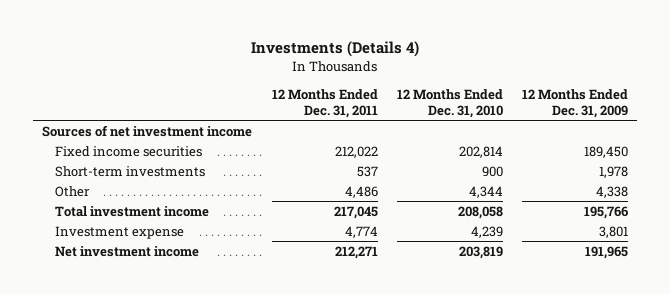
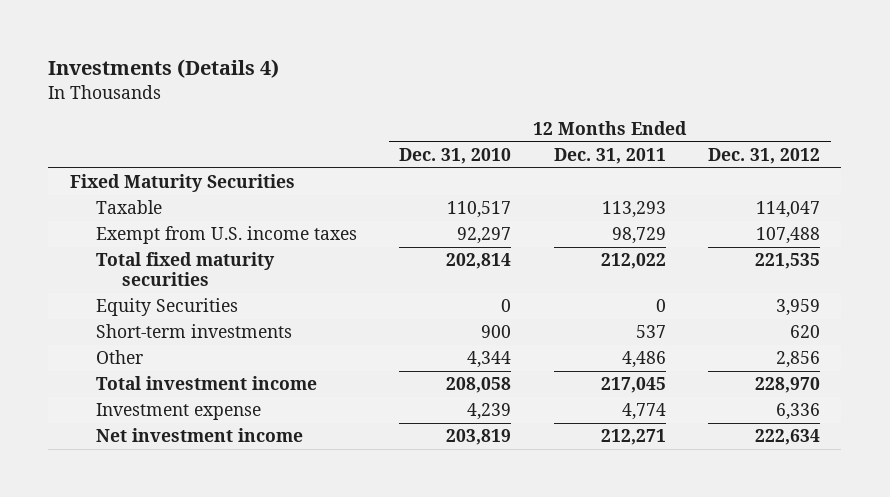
- | 12 Months Ended Dec. 31, 2011 | 12 Months Ended Dec. 31, 2010 | 12 Months Ended Dec. 31, 2009
+ | 12 Months Ended Dec. 31, 2010 | 12 Months Ended Dec. 31, 2011 | 12 Months Ended Dec. 31, 2012
- Sources of net investment income
- Fixed income securities | 212,022 | 202,814 | 189,450
+ Fixed Maturity Securities
+ Taxable | 110,517 | 113,293 | 114,047
+ Exempt from U.S. income taxes | 92,297 | 98,729 | 107,488
+ Total fixed maturity securities | 202,814 | 212,022 | 221,535
+ Equity Securities | 0 | 0 | 3,959

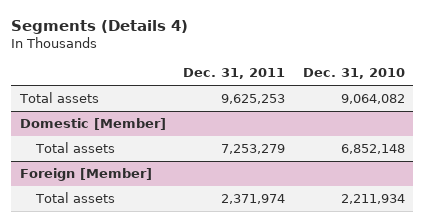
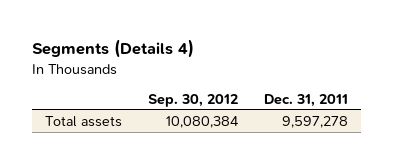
- | Dec. 31, 2011 | Dec. 31, 2010
+ | Sep. 30, 2012 | Dec. 31, 2011
- Total assets | 9,625,253 | 9,064,082
- Domestic [Member]
- Total assets | 7,253,279 | 6,852,148
- Foreign [Member]
- Total assets | 2,371,974 | 2,211,934
+ Total assets | 10,080,384 | 9,597,278

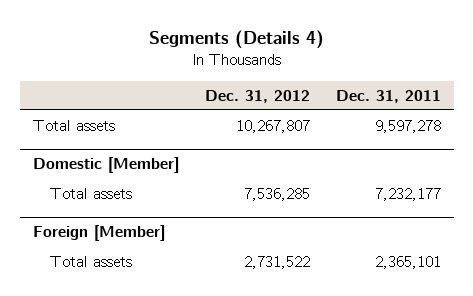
- | Sep. 30, 2012 | Dec. 31, 2011
+ | Dec. 31, 2012 | Dec. 31, 2011
+ Domestic [Member]
+ Total assets | 7,536,285 | 7,232,177
+ Foreign [Member]
+ Total assets | 2,731,522 | 2,365,101

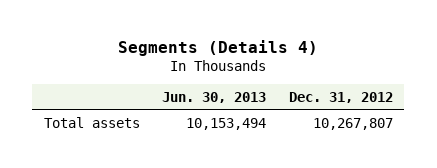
- | Dec. 31, 2012 | Dec. 31, 2011
+ | Jun. 30, 2013 | Dec. 31, 2012
- Domestic [Member]
- Total assets | 7,536,285 | 7,232,177
- Foreign [Member]
- Total assets | 2,731,522 | 2,365,101

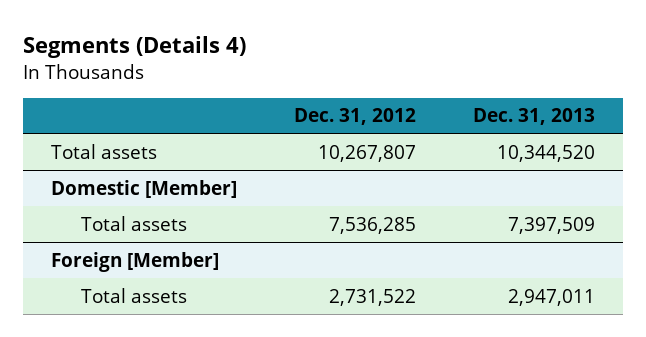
- | Jun. 30, 2013 | Dec. 31, 2012
+ | Dec. 31, 2012 | Dec. 31, 2013
+ Domestic [Member]
+ Total assets | 7,536,285 | 7,397,509
+ Foreign [Member]
+ Total assets | 2,731,522 | 2,947,011

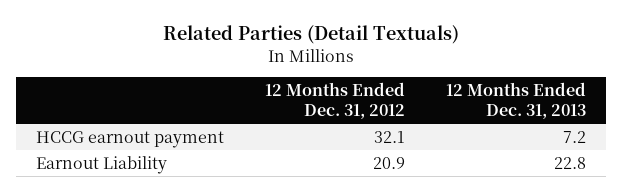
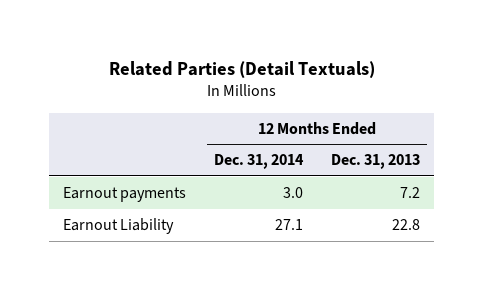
- | 12 Months Ended Dec. 31, 2012 | 12 Months Ended Dec. 31, 2013
+ | 12 Months Ended Dec. 31, 2014 | 12 Months Ended Dec. 31, 2013
- HCCG earnout payment | 32.1 | 7.2
+ Earnout payments | 3.0 | 7.2

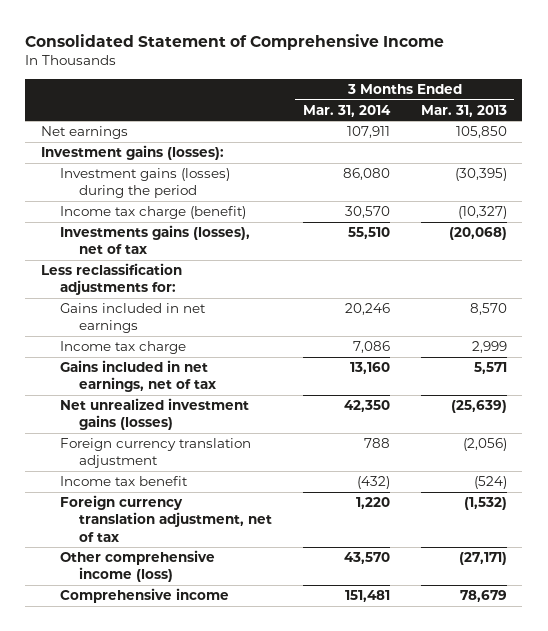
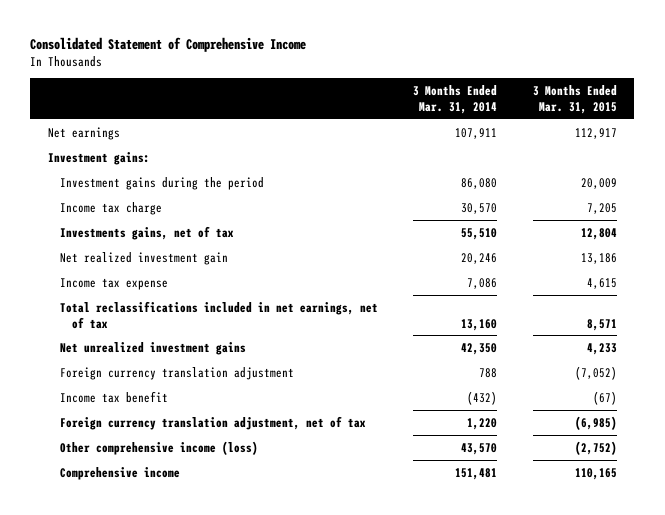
- | 3 Months Ended Mar. 31, 2014 | 3 Months Ended Mar. 31, 2013
+ | 3 Months Ended Mar. 31, 2014 | 3 Months Ended Mar. 31, 2015
- Investment gains (losses):
- Investment gains (losses) during the period | 86,080 | (30,395)
- Income tax charge (benefit) | 30,570 | (10,327)
- Investments gains (losses), net of tax | 55,510 | (20,068)
- Less reclassification adjustments for:
- Gains included in net earnings | 20,246 | 8,570
- Income tax charge | 7,086 | 2,999
- Gains included in net earnings, net of tax | 13,160 | 5,571
- Net unrealized investment gains (losses) | 42,350 | (25,639)
+ Investment gains:
+ Investment gains during the period | 86,080 | 20,009
+ Income tax charge | 30,570 | 7,205
+ Investments gains, net of tax | 55,510 | 12,804
+ Net realized investment gain | 20,246 | 13,186
+ Income tax expense | 7,086 | 4,615
+ Total reclassifications included in net earnings, net of tax | 13,160 | 8,571
+ Net unrealized investment gains | 42,350 | 4,233

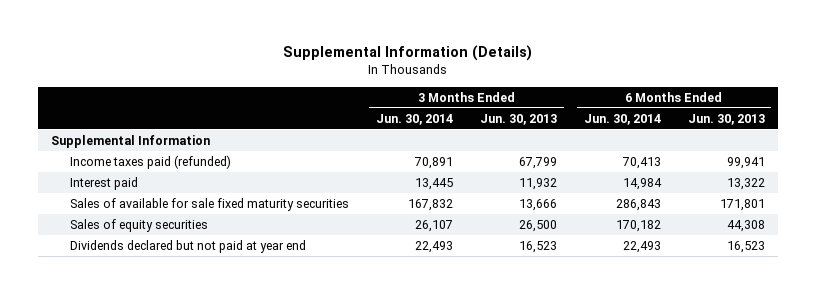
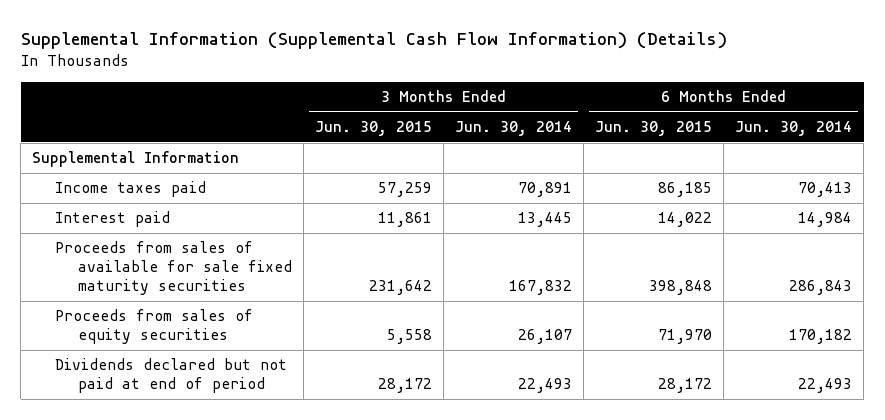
- Supplemental Information (Details)
+ Supplemental Information (Supplemental Cash Flow Information) (Details)
- | 3 Months Ended Jun. 30, 2014 | 3 Months Ended Jun. 30, 2013 | 6 Months Ended Jun. 30, 2014 | 6 Months Ended Jun. 30, 2013
+ | 3 Months Ended Jun. 30, 2015 | 3 Months Ended Jun. 30, 2014 | 6 Months Ended Jun. 30, 2015 | 6 Months Ended Jun. 30, 2014
- Income taxes paid (refunded) | 70,891 | 67,799 | 70,413 | 99,941
+ Income taxes paid | 57,259 | 70,891 | 86,185 | 70,413
- Sales of available for sale fixed maturity securities | 167,832 | 13,666 | 286,843 | 171,801
- Sales of equity securities | 26,107 | 26,500 | 170,182 | 44,308
- Dividends declared but not paid at year end | 22,493 | 16,523 | 22,493 | 16,523
+ Proceeds from sales of available for sale fixed maturity securities | 231,642 | 167,832 | 398,848 | 286,843
+ Proceeds from sales of equity securities | 5,558 | 26,107 | 71,970 | 170,182
+ Dividends declared but not paid at end of period | 28,172 | 22,493 | 28,172 | 22,493

